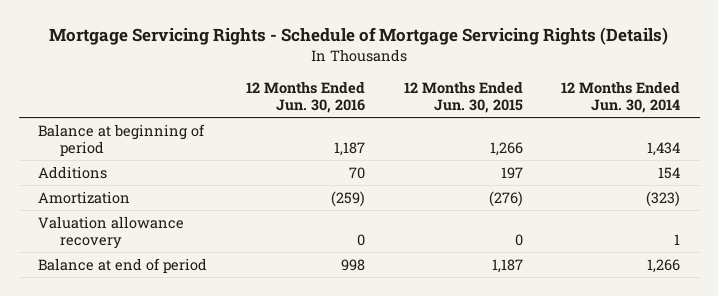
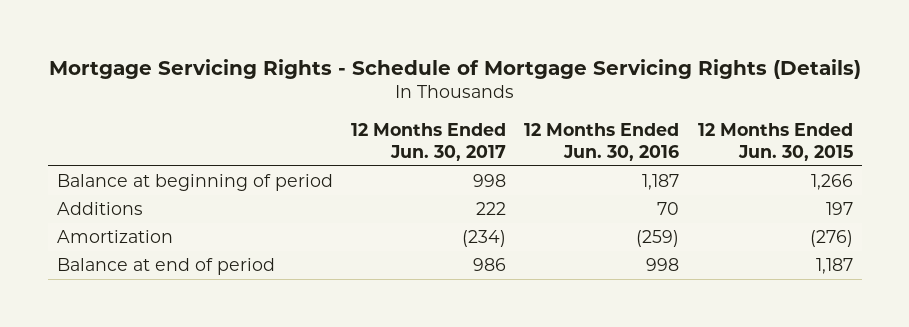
- | 12 Months Ended Jun. 30, 2016 | 12 Months Ended Jun. 30, 2015 | 12 Months Ended Jun. 30, 2014
+ | 12 Months Ended Jun. 30, 2017 | 12 Months Ended Jun. 30, 2016 | 12 Months Ended Jun. 30, 2015
- Valuation allowance recovery | 0 | 0 | 1

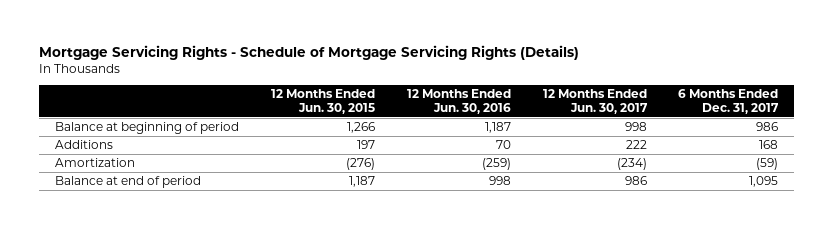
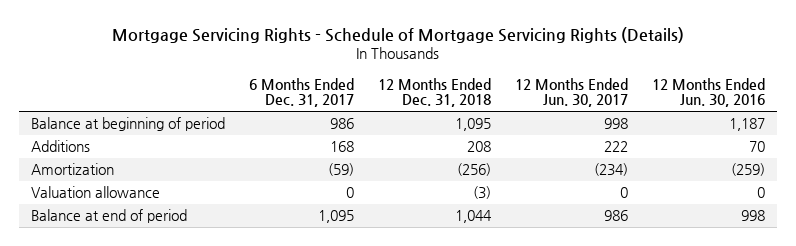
- | 12 Months Ended Jun. 30, 2015 | 12 Months Ended Jun. 30, 2016 | 12 Months Ended Jun. 30, 2017 | 6 Months Ended Dec. 31, 2017
+ | 6 Months Ended Dec. 31, 2017 | 12 Months Ended Dec. 31, 2018 | 12 Months Ended Jun. 30, 2017 | 12 Months Ended Jun. 30, 2016
+ Valuation allowance | 0 | (3) | 0 | 0

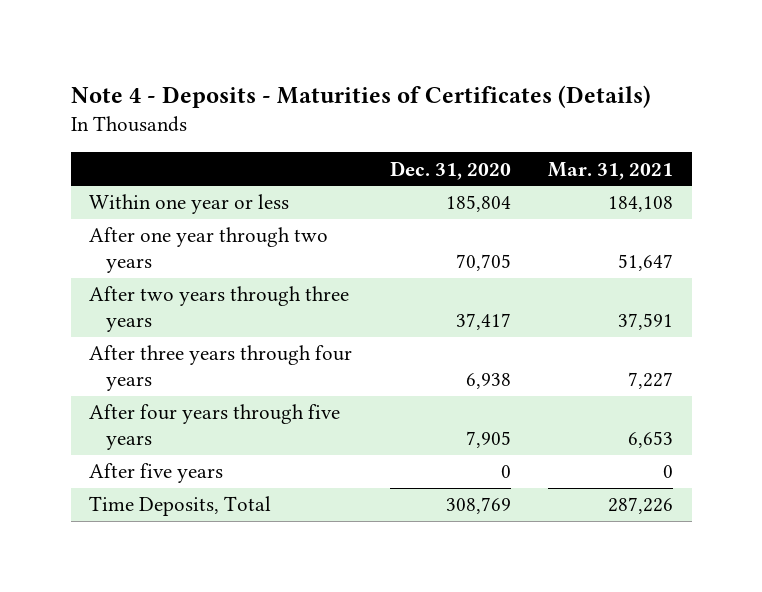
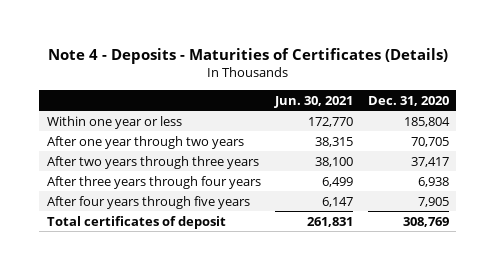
- | Dec. 31, 2020 | Mar. 31, 2021
+ | Jun. 30, 2021 | Dec. 31, 2020
- After five years | 0 | 0
- Time Deposits, Total | 308,769 | 287,226
+ Total certificates of deposit | 261,831 | 308,769

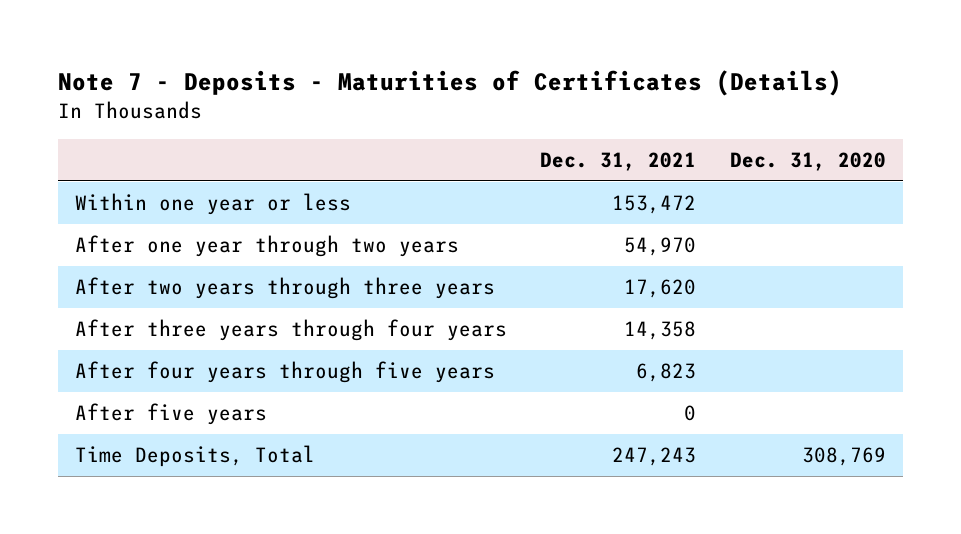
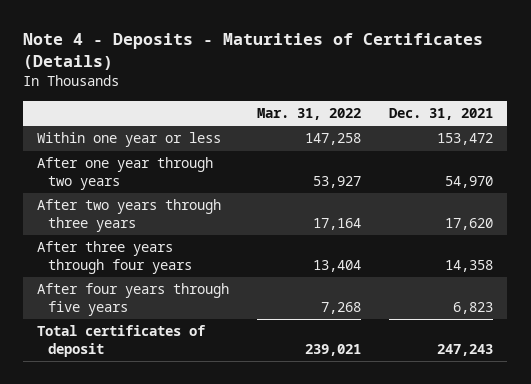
- Note 7 - Deposits - Maturities of Certificates (Details)
+ Note 4 - Deposits - Maturities of Certificates (Details)
- | Dec. 31, 2021 | Dec. 31, 2020
+ | Mar. 31, 2022 | Dec. 31, 2021
- After five years | 0 |
- Time Deposits, Total | 247,243 | 308,769
+ Total certificates of deposit | 239,021 | 247,243

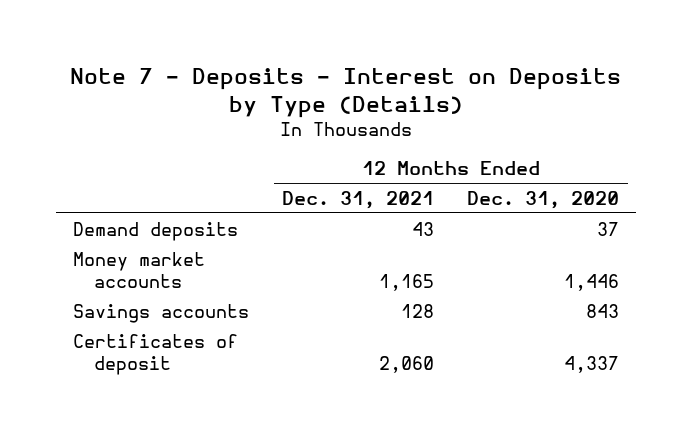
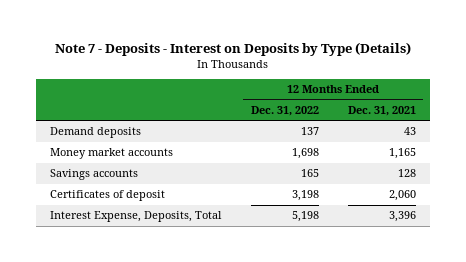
- | 12 Months Ended Dec. 31, 2021 | 12 Months Ended Dec. 31, 2020
+ | 12 Months Ended Dec. 31, 2022 | 12 Months Ended Dec. 31, 2021
+ Interest Expense, Deposits, Total | 5,198 | 3,396

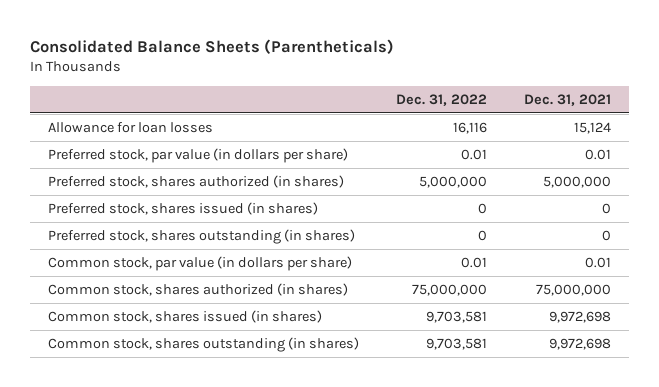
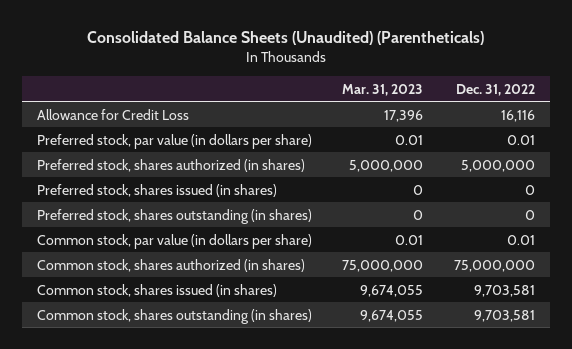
- Consolidated Balance Sheets (Parentheticals)
+ Consolidated Balance Sheets (Unaudited) (Parentheticals)
- | Dec. 31, 2022 | Dec. 31, 2021
+ | Mar. 31, 2023 | Dec. 31, 2022
- Allowance for loan losses | 16,116 | 15,124
+ Allowance for Credit Loss | 17,396 | 16,116

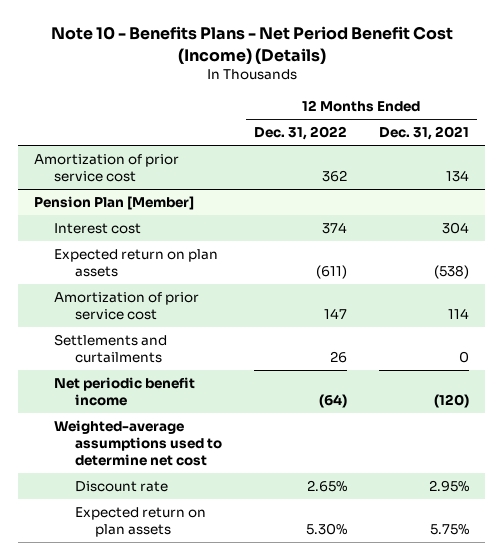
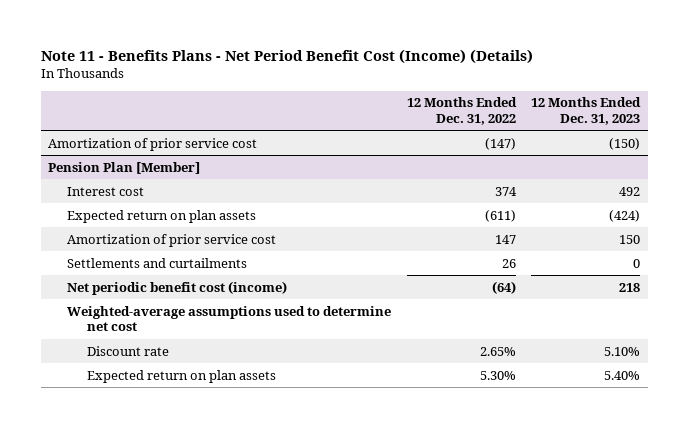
- Note 10 - Benefits Plans - Net Period Benefit Cost (Income) (Details)
+ Note 11 - Benefits Plans - Net Period Benefit Cost (Income) (Details)
- | 12 Months Ended Dec. 31, 2022 | 12 Months Ended Dec. 31, 2021
+ | 12 Months Ended Dec. 31, 2022 | 12 Months Ended Dec. 31, 2023
- Amortization of prior service cost | 362 | 134
+ Amortization of prior service cost | (147) | (150)
@ Pension Plan [Member]
- Net periodic benefit income | (64) | (120)
+ Net periodic benefit cost (income) | (64) | 218

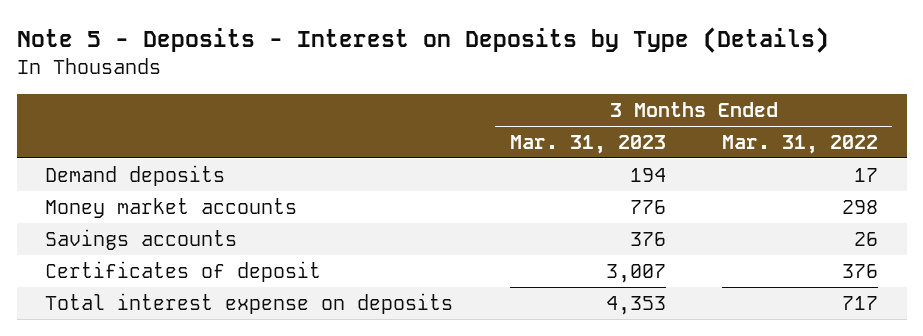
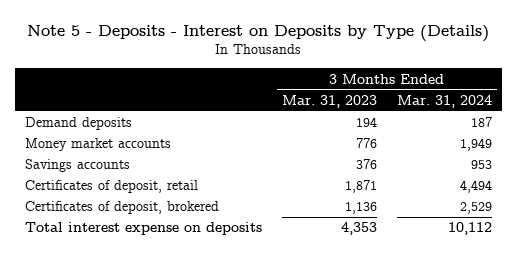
- | 3 Months Ended Mar. 31, 2023 | 3 Months Ended Mar. 31, 2022
+ | 3 Months Ended Mar. 31, 2023 | 3 Months Ended Mar. 31, 2024
- Certificates of deposit | 3,007 | 376
+ Certificates of deposit, retail | 1,871 | 4,494
+ Certificates of deposit, brokered | 1,136 | 2,529

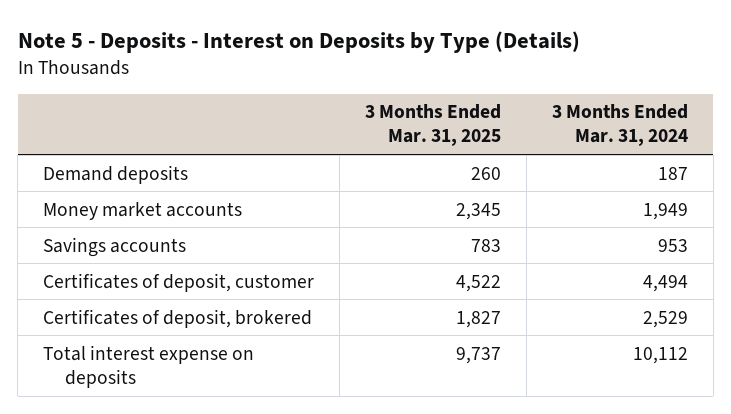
- | 3 Months Ended Mar. 31, 2023 | 3 Months Ended Mar. 31, 2024
+ | 3 Months Ended Mar. 31, 2025 | 3 Months Ended Mar. 31, 2024
- Certificates of deposit, retail | 1,871 | 4,494
+ Certificates of deposit, customer | 4,522 | 4,494

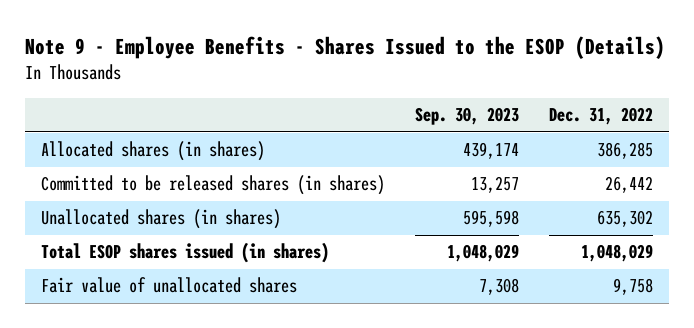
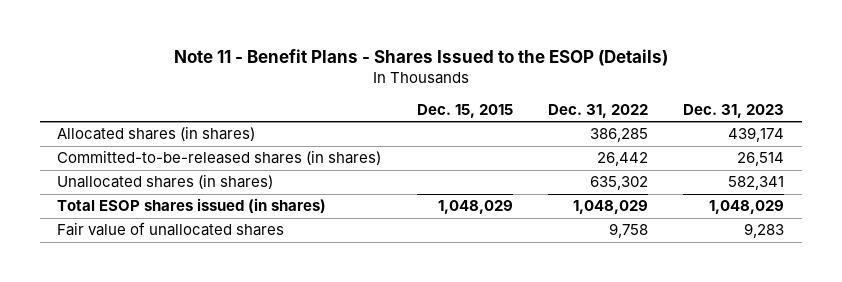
- Note 9 - Employee Benefits - Shares Issued to the ESOP (Details)
+ Note 11 - Benefit Plans - Shares Issued to the ESOP (Details)
- | Sep. 30, 2023 | Dec. 31, 2022
+ | Dec. 15, 2015 | Dec. 31, 2022 | Dec. 31, 2023
- Committed to be released shares (in shares) | 13,257 | 26,442
+ Committed-to-be-released shares (in shares) | | 26,442 | 26,514

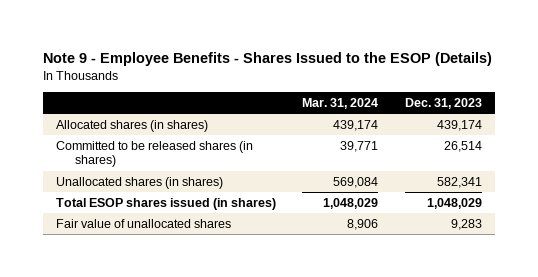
- Note 11 - Benefit Plans - Shares Issued to the ESOP (Details)
+ Note 9 - Employee Benefits - Shares Issued to the ESOP (Details)
- | Dec. 15, 2015 | Dec. 31, 2022 | Dec. 31, 2023
+ | Mar. 31, 2024 | Dec. 31, 2023
- Committed-to-be-released shares (in shares) | | 26,442 | 26,514
+ Committed to be released shares (in shares) | 39,771 | 26,514

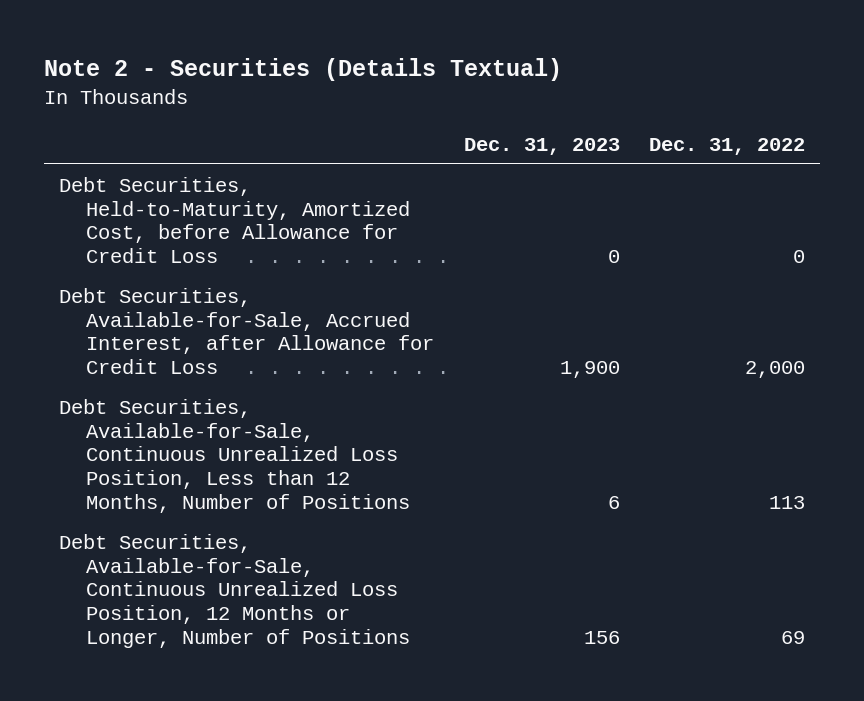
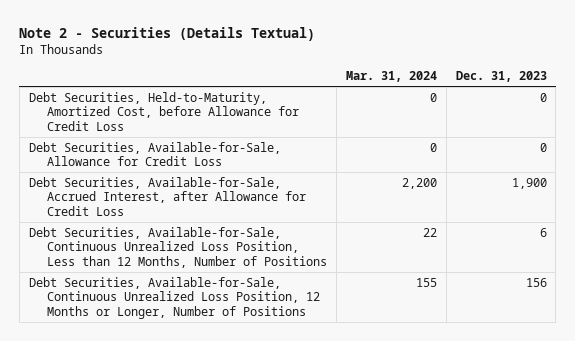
- | Dec. 31, 2023 | Dec. 31, 2022
+ | Mar. 31, 2024 | Dec. 31, 2023
+ Debt Securities, Available-for-Sale, Allowance for Credit Loss | 0 | 0

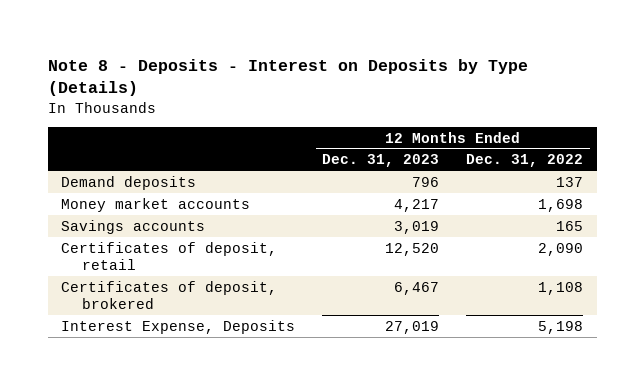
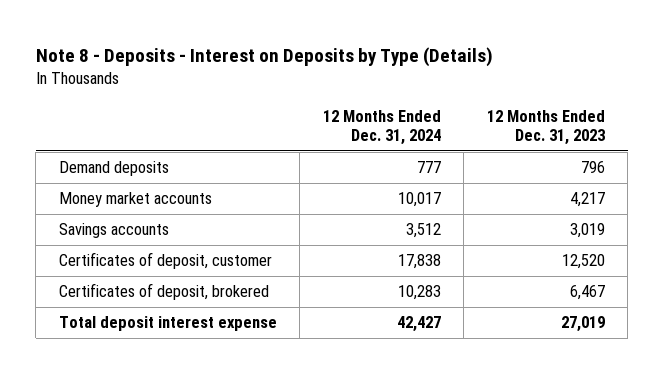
- | 12 Months Ended Dec. 31, 2023 | 12 Months Ended Dec. 31, 2022
+ | 12 Months Ended Dec. 31, 2024 | 12 Months Ended Dec. 31, 2023
- Certificates of deposit, retail | 12,520 | 2,090
+ Certificates of deposit, customer | 17,838 | 12,520
- Interest Expense, Deposits | 27,019 | 5,198
+ Total deposit interest expense | 42,427 | 27,019

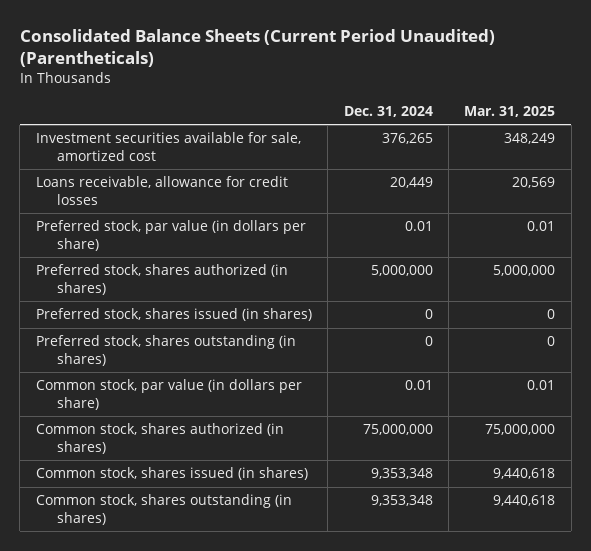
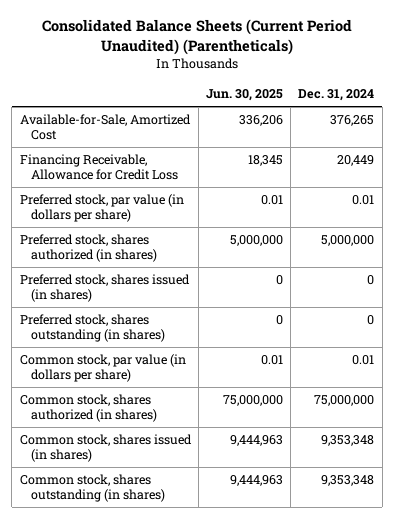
- | Dec. 31, 2024 | Mar. 31, 2025
+ | Jun. 30, 2025 | Dec. 31, 2024
- Investment securities available for sale, amortized cost | 376,265 | 348,249
- Loans receivable, allowance for credit losses | 20,449 | 20,569
+ Available-for-Sale, Amortized Cost | 336,206 | 376,265
+ Financing Receivable, Allowance for Credit Loss | 18,345 | 20,449

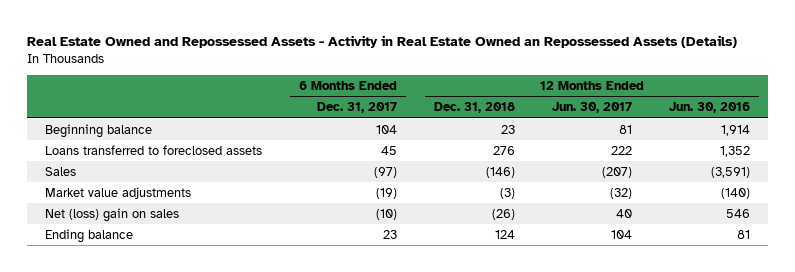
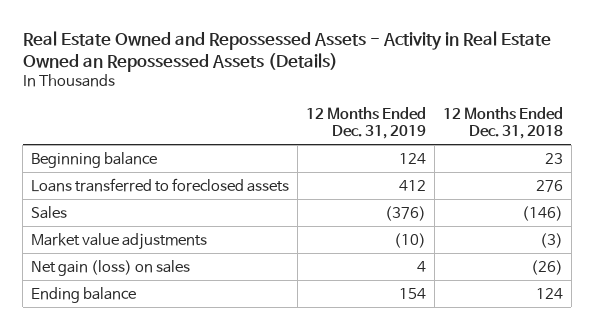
- | 6 Months Ended Dec. 31, 2017 | 12 Months Ended Dec. 31, 2018 | 12 Months Ended Jun. 30, 2017 | 12 Months Ended Jun. 30, 2016
+ | 12 Months Ended Dec. 31, 2019 | 12 Months Ended Dec. 31, 2018
- Net (loss) gain on sales | (10) | (26) | 40 | 546
+ Net gain (loss) on sales | 4 | (26)

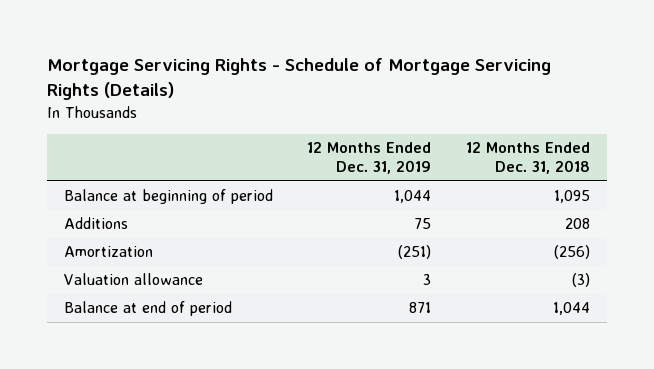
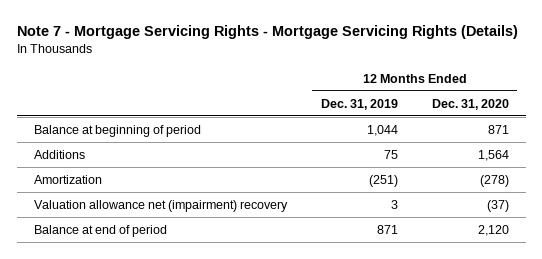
- Mortgage Servicing Rights - Schedule of Mortgage Servicing Rights (Details)
+ Note 7 - Mortgage Servicing Rights - Mortgage Servicing Rights (Details)
- | 12 Months Ended Dec. 31, 2019 | 12 Months Ended Dec. 31, 2018
+ | 12 Months Ended Dec. 31, 2019 | 12 Months Ended Dec. 31, 2020
- Valuation allowance | 3 | (3)
+ Valuation allowance net (impairment) recovery | 3 | (37)

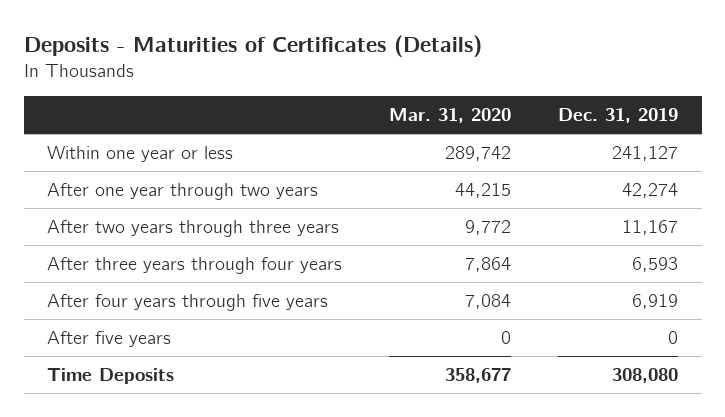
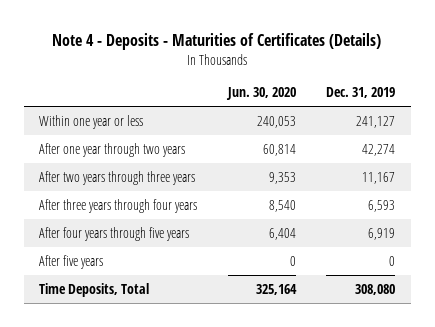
- Deposits - Maturities of Certificates (Details)
+ Note 4 - Deposits - Maturities of Certificates (Details)
- | Mar. 31, 2020 | Dec. 31, 2019
+ | Jun. 30, 2020 | Dec. 31, 2019
- Time Deposits | 358,677 | 308,080
+ Time Deposits, Total | 325,164 | 308,080

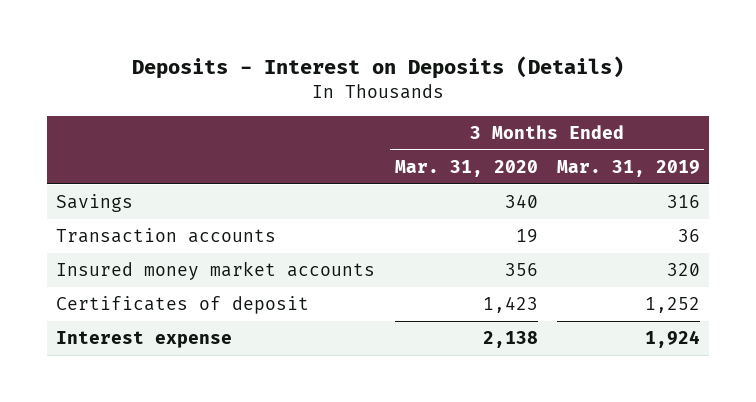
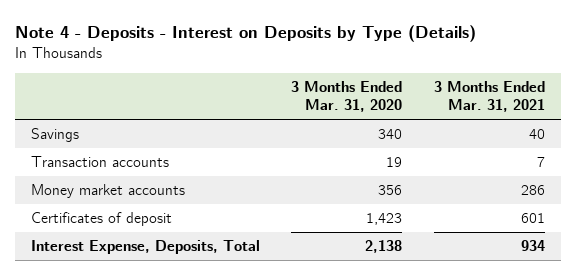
- Deposits - Interest on Deposits (Details)
+ Note 4 - Deposits - Interest on Deposits by Type (Details)
- | 3 Months Ended Mar. 31, 2020 | 3 Months Ended Mar. 31, 2019
+ | 3 Months Ended Mar. 31, 2020 | 3 Months Ended Mar. 31, 2021
- Insured money market accounts | 356 | 320
+ Money market accounts | 356 | 286
- Interest expense | 2,138 | 1,924
+ Interest Expense, Deposits, Total | 2,138 | 934

